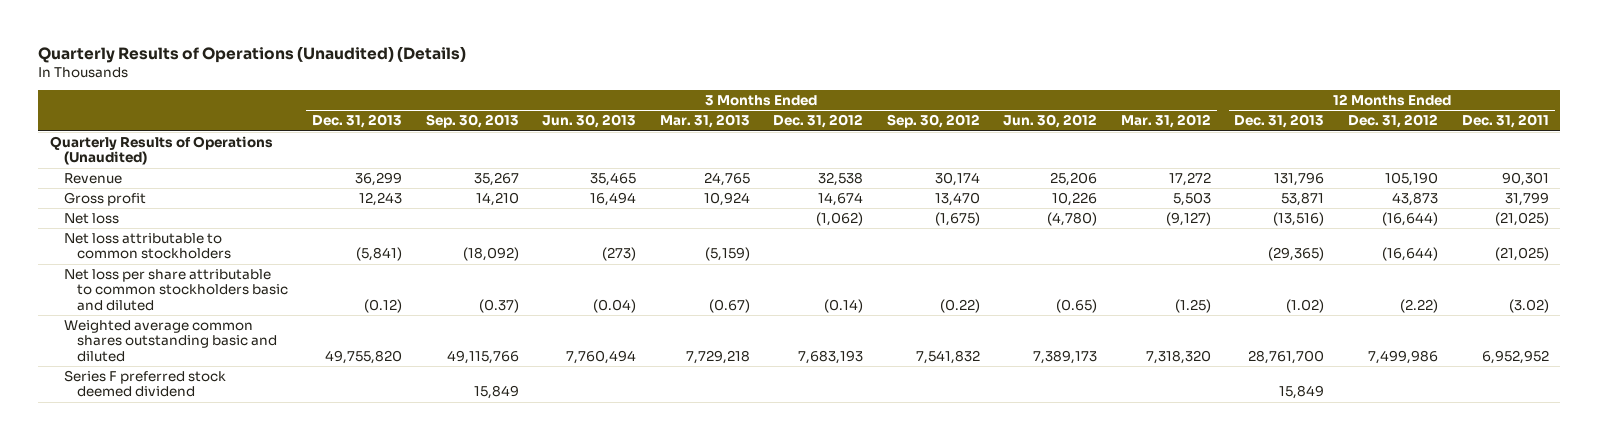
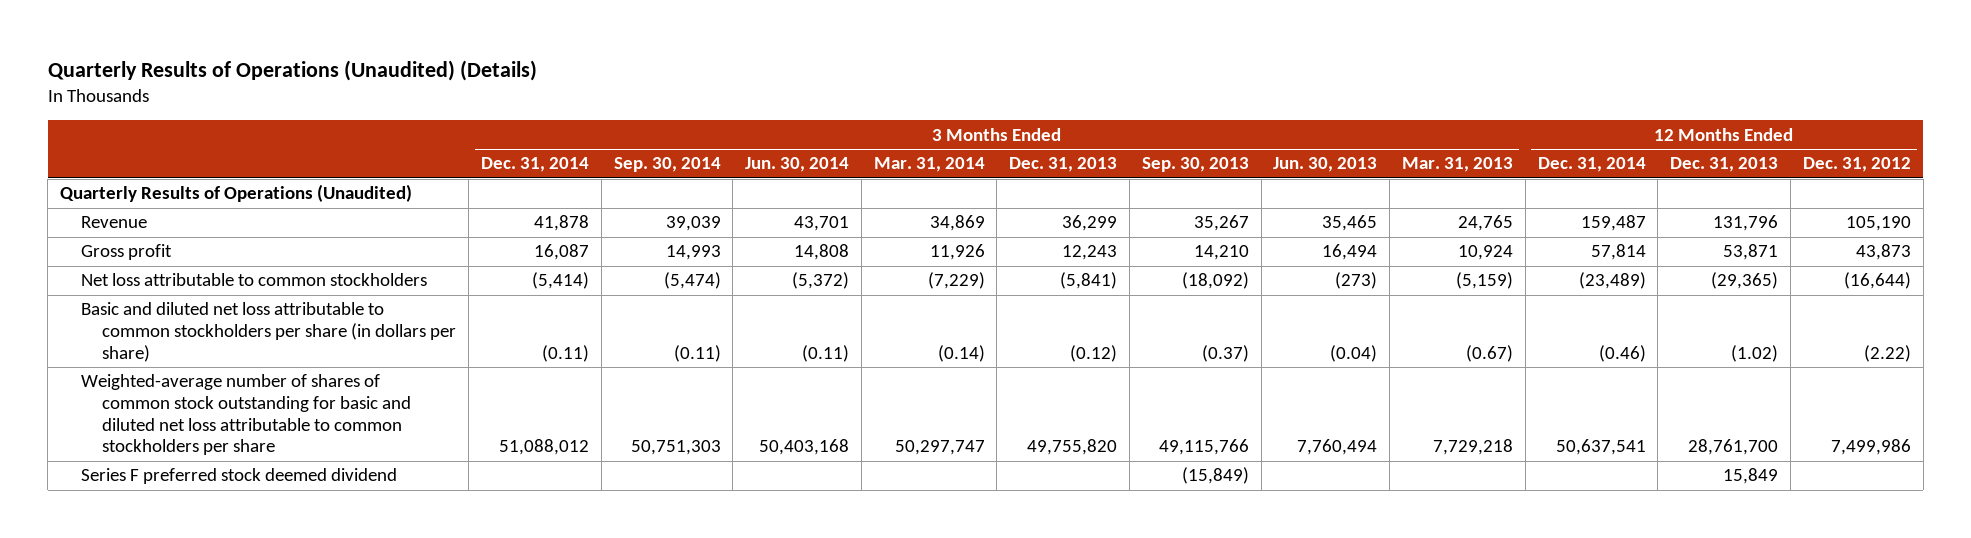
- | 3 Months Ended Dec. 31, 2013 | 3 Months Ended Sep. 30, 2013 | 3 Months Ended Jun. 30, 2013 | 3 Months Ended Mar. 31, 2013 | 3 Months Ended Dec. 31, 2012 | 3 Months Ended Sep. 30, 2012 | 3 Months Ended Jun. 30, 2012 | 3 Months Ended Mar. 31, 2012 | 12 Months Ended Dec. 31, 2013 | 12 Months Ended Dec. 31, 2012 | 12 Months Ended Dec. 31, 2011
+ | 3 Months Ended Dec. 31, 2014 | 3 Months Ended Sep. 30, 2014 | 3 Months Ended Jun. 30, 2014 | 3 Months Ended Mar. 31, 2014 | 3 Months Ended Dec. 31, 2013 | 3 Months Ended Sep. 30, 2013 | 3 Months Ended Jun. 30, 2013 | 3 Months Ended Mar. 31, 2013 | 12 Months Ended Dec. 31, 2014 | 12 Months Ended Dec. 31, 2013 | 12 Months Ended Dec. 31, 2012
- Net loss | | | | | (1,062) | (1,675) | (4,780) | (9,127) | (13,516) | (16,644) | (21,025)
- Net loss per share attributable to common stockholders basic and diluted | (0.12) | (0.37) | (0.04) | (0.67) | (0.14) | (0.22) | (0.65) | (1.25) | (1.02) | (2.22) | (3.02)
- Weighted average common shares outstanding basic and diluted | 49,755,820 | 49,115,766 | 7,760,494 | 7,729,218 | 7,683,193 | 7,541,832 | 7,389,173 | 7,318,320 | 28,761,700 | 7,499,986 | 6,952,952
- Series F preferred stock deemed dividend | | 15,849 | | | | | | | 15,849 | |
+ Basic and diluted net loss attributable to common stockholders per share (in dollars per share) | (0.11) | (0.11) | (0.11) | (0.14) | (0.12) | (0.37) | (0.04) | (0.67) | (0.46) | (1.02) | (2.22)
+ Weighted-average number of shares of common stock outstanding for basic and diluted net loss attributable to common stockholders per share | 51,088,012 | 50,751,303 | 50,403,168 | 50,297,747 | 49,755,820 | 49,115,766 | 7,760,494 | 7,729,218 | 50,637,541 | 28,761,700 | 7,499,986
+ Series F preferred stock deemed dividend | | | | | | (15,849) | | | | 15,849 |

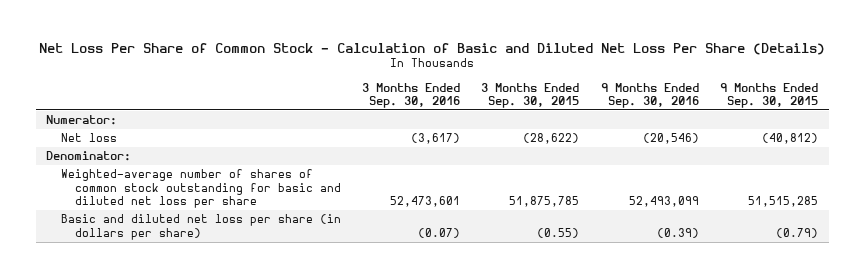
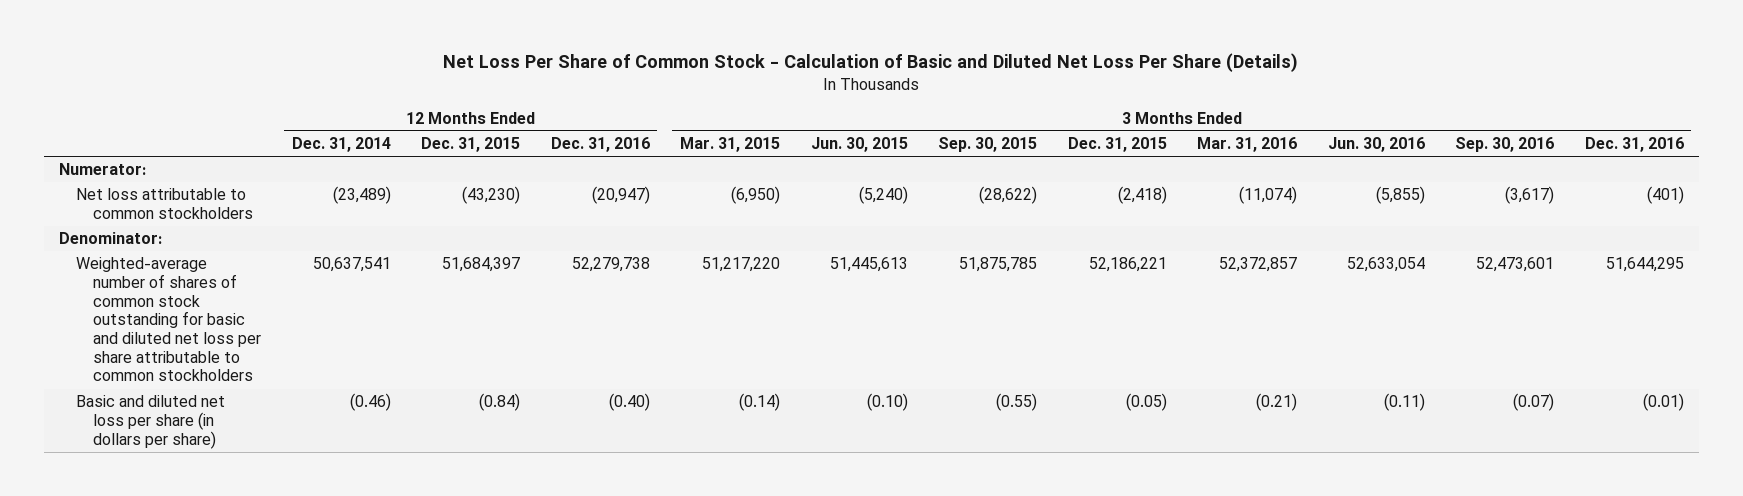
- | 3 Months Ended Sep. 30, 2016 | 3 Months Ended Sep. 30, 2015 | 9 Months Ended Sep. 30, 2016 | 9 Months Ended Sep. 30, 2015
+ | 12 Months Ended Dec. 31, 2014 | 12 Months Ended Dec. 31, 2015 | 12 Months Ended Dec. 31, 2016 | 3 Months Ended Mar. 31, 2015 | 3 Months Ended Jun. 30, 2015 | 3 Months Ended Sep. 30, 2015 | 3 Months Ended Dec. 31, 2015 | 3 Months Ended Mar. 31, 2016 | 3 Months Ended Jun. 30, 2016 | 3 Months Ended Sep. 30, 2016 | 3 Months Ended Dec. 31, 2016
- Net loss | (3,617) | (28,622) | (20,546) | (40,812)
+ Net loss attributable to common stockholders | (23,489) | (43,230) | (20,947) | (6,950) | (5,240) | (28,622) | (2,418) | (11,074) | (5,855) | (3,617) | (401)
- Weighted-average number of shares of common stock outstanding for basic and diluted net loss per share | 52,473,601 | 51,875,785 | 52,493,099 | 51,515,285
+ Weighted-average number of shares of common stock outstanding for basic and diluted net loss per share attributable to common stockholders | 50,637,541 | 51,684,397 | 52,279,738 | 51,217,220 | 51,445,613 | 51,875,785 | 52,186,221 | 52,372,857 | 52,633,054 | 52,473,601 | 51,644,295

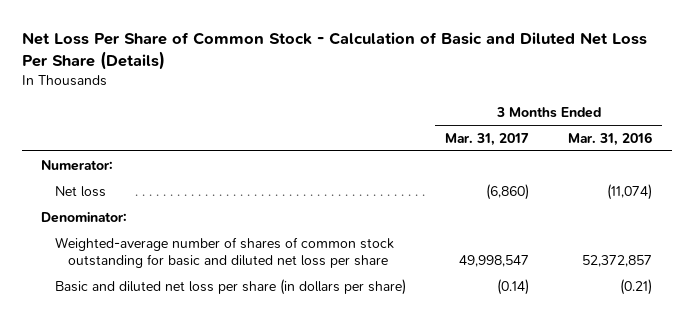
- | 12 Months Ended Dec. 31, 2014 | 12 Months Ended Dec. 31, 2015 | 12 Months Ended Dec. 31, 2016 | 3 Months Ended Mar. 31, 2015 | 3 Months Ended Jun. 30, 2015 | 3 Months Ended Sep. 30, 2015 | 3 Months Ended Dec. 31, 2015 | 3 Months Ended Mar. 31, 2016 | 3 Months Ended Jun. 30, 2016 | 3 Months Ended Sep. 30, 2016 | 3 Months Ended Dec. 31, 2016
+ | 3 Months Ended Mar. 31, 2017 | 3 Months Ended Mar. 31, 2016
- Net loss attributable to common stockholders | (23,489) | (43,230) | (20,947) | (6,950) | (5,240) | (28,622) | (2,418) | (11,074) | (5,855) | (3,617) | (401)
+ Net loss | (6,860) | (11,074)
- Weighted-average number of shares of common stock outstanding for basic and diluted net loss per share attributable to common stockholders | 50,637,541 | 51,684,397 | 52,279,738 | 51,217,220 | 51,445,613 | 51,875,785 | 52,186,221 | 52,372,857 | 52,633,054 | 52,473,601 | 51,644,295
+ Weighted-average number of shares of common stock outstanding for basic and diluted net loss per share | 49,998,547 | 52,372,857

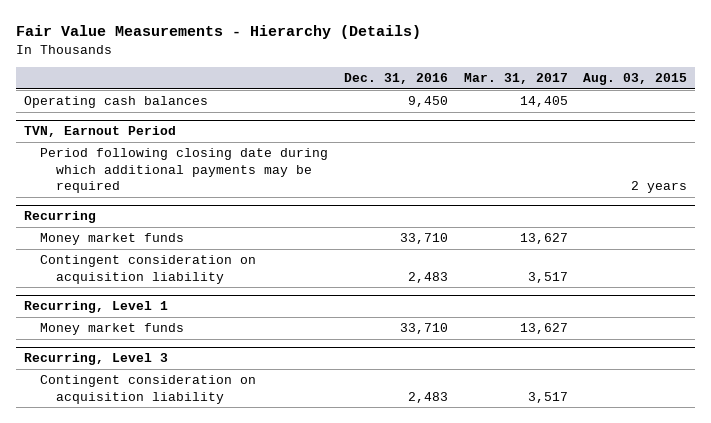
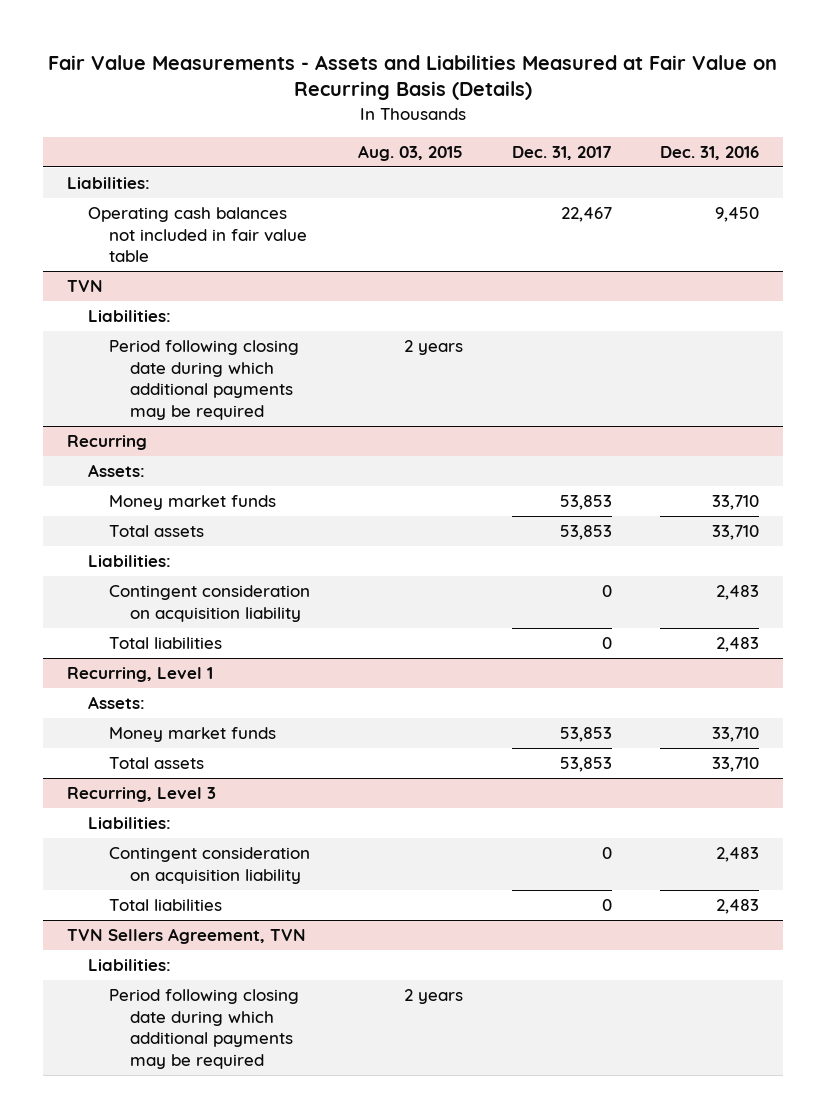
- Fair Value Measurements - Hierarchy (Details)
+ Fair Value Measurements - Assets and Liabilities Measured at Fair Value on Recurring Basis (Details)
- | Dec. 31, 2016 | Mar. 31, 2017 | Aug. 03, 2015
+ | Aug. 03, 2015 | Dec. 31, 2017 | Dec. 31, 2016
- Operating cash balances | 9,450 | 14,405 |
- TVN, Earnout Period
+ Liabilities:
+ Operating cash balances not included in fair value table | | 22,467 | 9,450
+ TVN
+ Liabilities:
@ Recurring
+ Assets:
+ Total assets | | 53,853 | 33,710
+ Liabilities:
+ Total liabilities | | 0 | 2,483
@ Recurring, Level 1
+ Assets:
+ Total assets | | 53,853 | 33,710
@ Recurring, Level 3
+ Liabilities:
+ Total liabilities | | 0 | 2,483
+ TVN Sellers Agreement, TVN
+ Liabilities:
+ Period following closing date during which additional payments may be required | 2 years | |

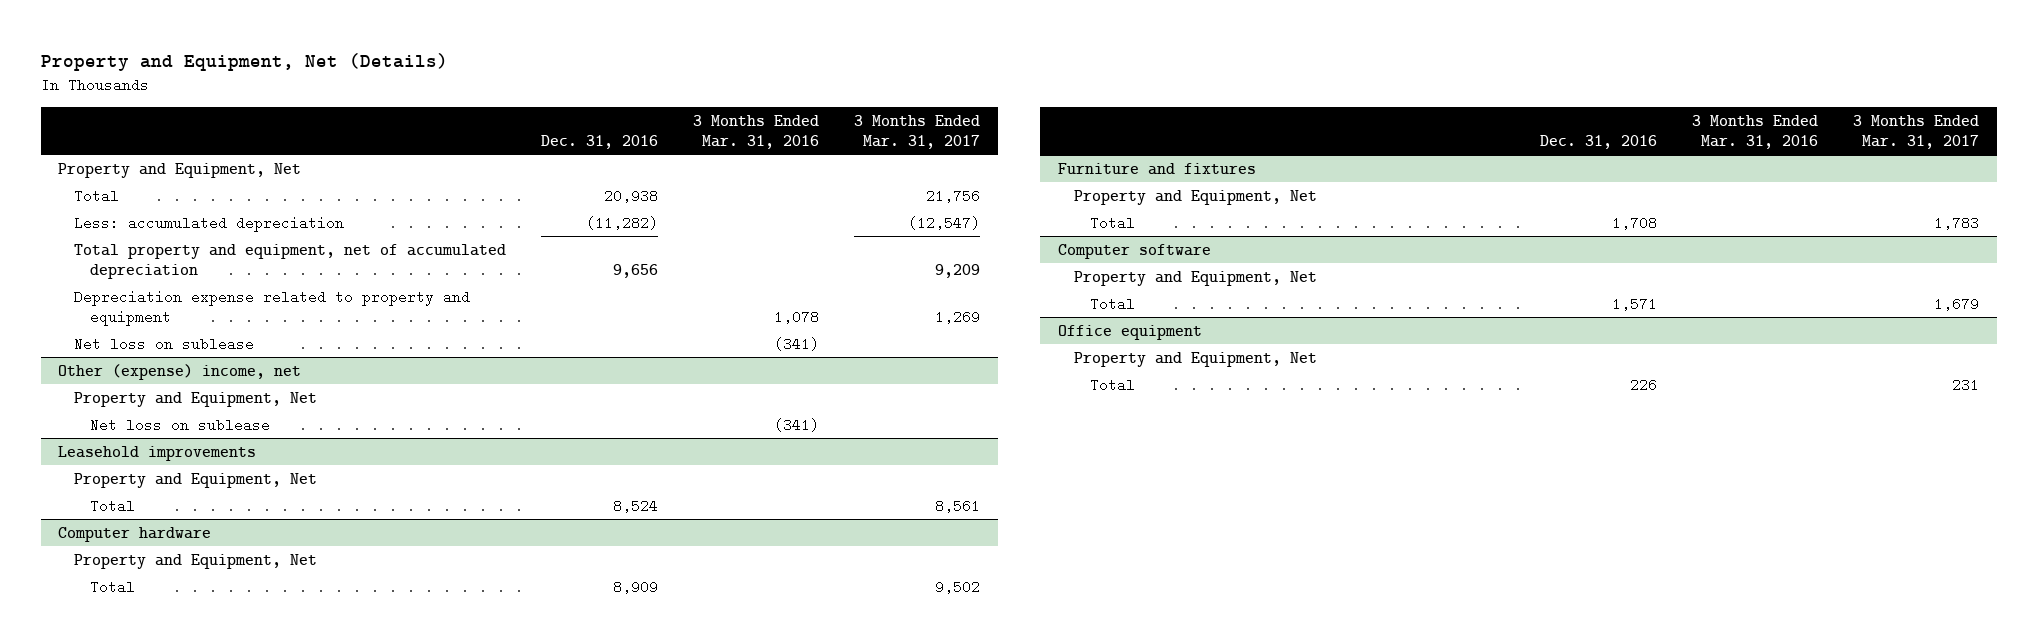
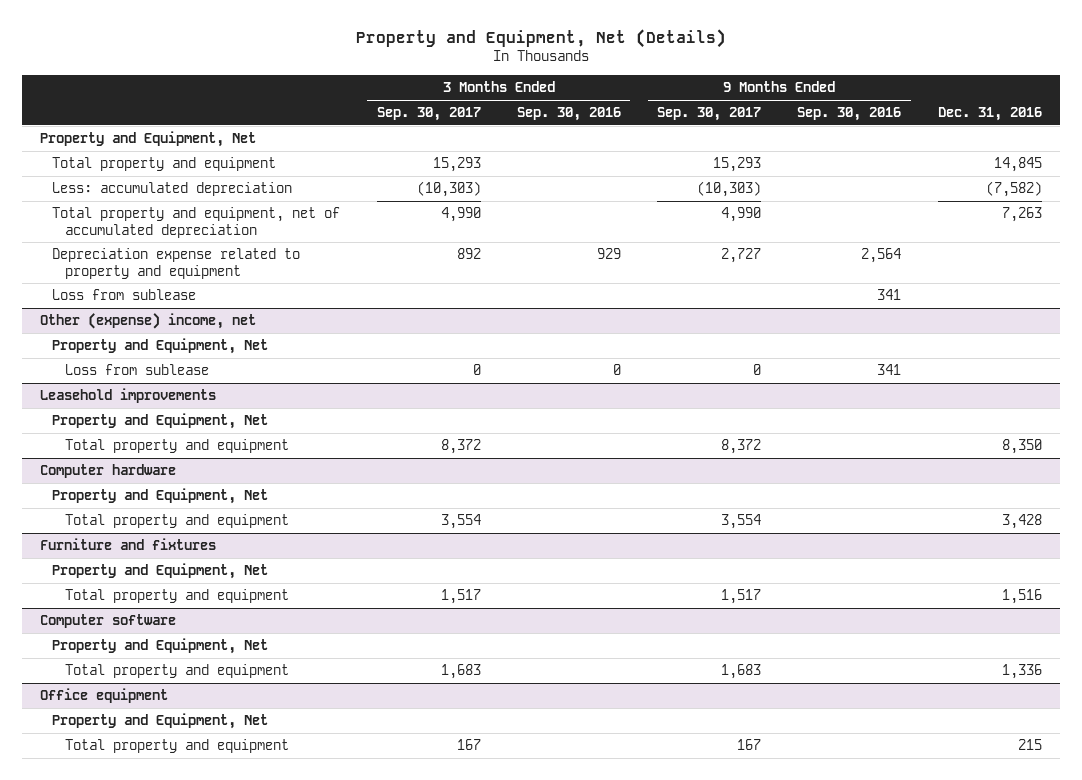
- | Dec. 31, 2016 | 3 Months Ended Mar. 31, 2016 | 3 Months Ended Mar. 31, 2017
+ | 3 Months Ended Sep. 30, 2017 | 3 Months Ended Sep. 30, 2016 | 9 Months Ended Sep. 30, 2017 | 9 Months Ended Sep. 30, 2016 | Dec. 31, 2016
- Total | 20,938 | | 21,756
- Less: accumulated depreciation | (11,282) | | (12,547)
- Total property and equipment, net of accumulated depreciation | 9,656 | | 9,209
+ Total property and equipment | 15,293 | | 15,293 | | 14,845
+ Less: accumulated depreciation | (10,303) | | (10,303) | | (7,582)
+ Total property and equipment, net of accumulated depreciation | 4,990 | | 4,990 | | 7,263
- Net loss on sublease | | (341) |
+ Loss from sublease | | | | 341 |
@ Other (expense) income, net
- Net loss on sublease | | (341) |
+ Loss from sublease | 0 | 0 | 0 | 341 |
@ Leasehold improvements
- Total | 8,524 | | 8,561
+ Total property and equipment | 8,372 | | 8,372 | | 8,350
@ Computer hardware
- Total | 8,909 | | 9,502
+ Total property and equipment | 3,554 | | 3,554 | | 3,428
@ Furniture and fixtures
- Total | 1,708 | | 1,783
+ Total property and equipment | 1,517 | | 1,517 | | 1,516
@ Computer software
- Total | 1,571 | | 1,679
+ Total property and equipment | 1,683 | | 1,683 | | 1,336
@ Office equipment
- Total | 226 | | 231
+ Total property and equipment | 167 | | 167 | | 215

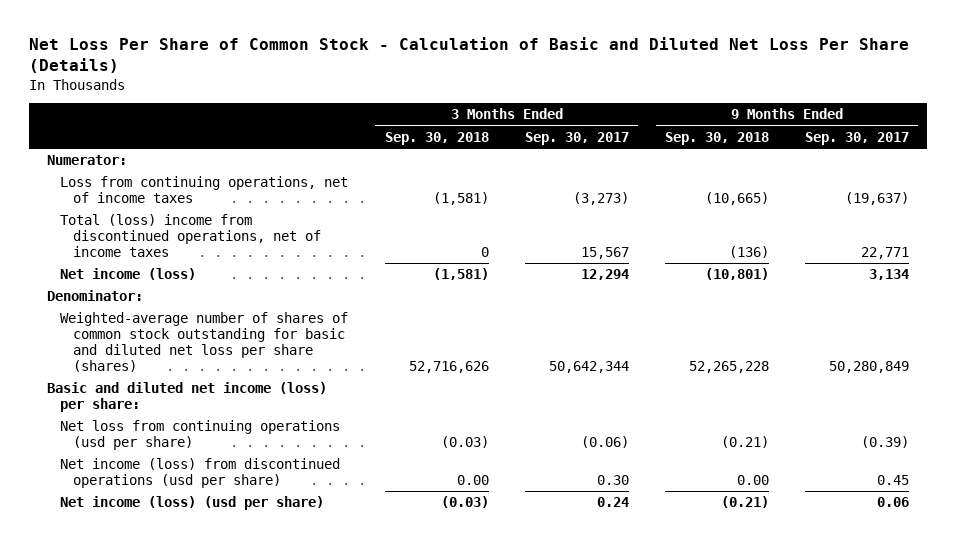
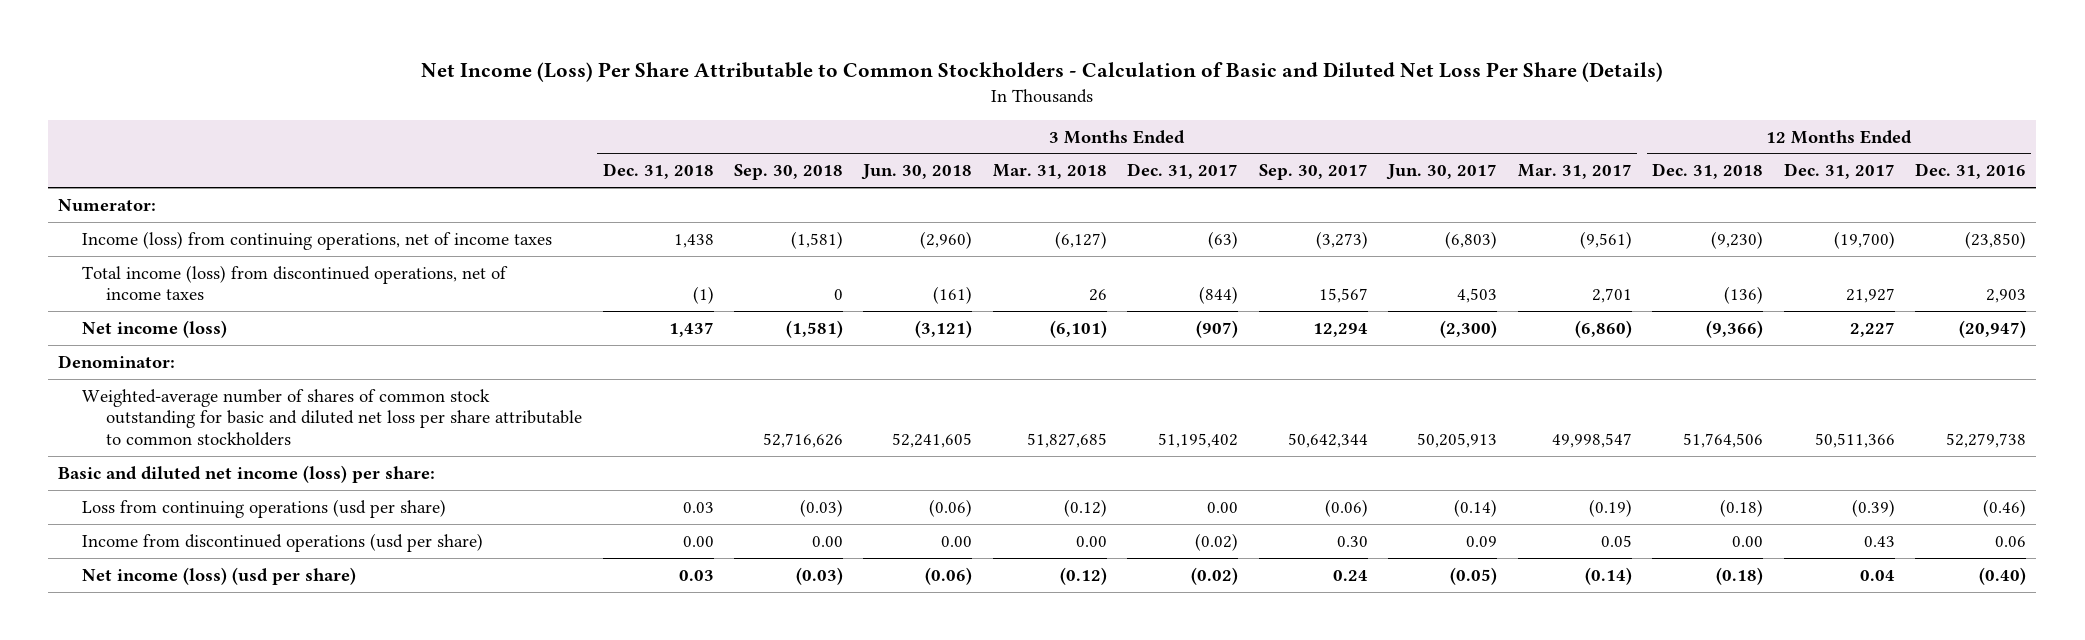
- Net Loss Per Share of Common Stock - Calculation of Basic and Diluted Net Loss Per Share (Details)
+ Net Income (Loss) Per Share Attributable to Common Stockholders - Calculation of Basic and Diluted Net Loss Per Share (Details)
- | 3 Months Ended Sep. 30, 2018 | 3 Months Ended Sep. 30, 2017 | 9 Months Ended Sep. 30, 2018 | 9 Months Ended Sep. 30, 2017
+ | 3 Months Ended Dec. 31, 2018 | 3 Months Ended Sep. 30, 2018 | 3 Months Ended Jun. 30, 2018 | 3 Months Ended Mar. 31, 2018 | 3 Months Ended Dec. 31, 2017 | 3 Months Ended Sep. 30, 2017 | 3 Months Ended Jun. 30, 2017 | 3 Months Ended Mar. 31, 2017 | 12 Months Ended Dec. 31, 2018 | 12 Months Ended Dec. 31, 2017 | 12 Months Ended Dec. 31, 2016
- Loss from continuing operations, net of income taxes | (1,581) | (3,273) | (10,665) | (19,637)
- Total (loss) income from discontinued operations, net of income taxes | 0 | 15,567 | (136) | 22,771
+ Income (loss) from continuing operations, net of income taxes | 1,438 | (1,581) | (2,960) | (6,127) | (63) | (3,273) | (6,803) | (9,561) | (9,230) | (19,700) | (23,850)
+ Total income (loss) from discontinued operations, net of income taxes | (1) | 0 | (161) | 26 | (844) | 15,567 | 4,503 | 2,701 | (136) | 21,927 | 2,903
- Weighted-average number of shares of common stock outstanding for basic and diluted net loss per share (shares) | 52,716,626 | 50,642,344 | 52,265,228 | 50,280,849
+ Weighted-average number of shares of common stock outstanding for basic and diluted net loss per share attributable to common stockholders | | 52,716,626 | 52,241,605 | 51,827,685 | 51,195,402 | 50,642,344 | 50,205,913 | 49,998,547 | 51,764,506 | 50,511,366 | 52,279,738
- Net loss from continuing operations (usd per share) | (0.03) | (0.06) | (0.21) | (0.39)
- Net income (loss) from discontinued operations (usd per share) | 0.00 | 0.30 | 0.00 | 0.45
+ Loss from continuing operations (usd per share) | 0.03 | (0.03) | (0.06) | (0.12) | 0.00 | (0.06) | (0.14) | (0.19) | (0.18) | (0.39) | (0.46)
+ Income from discontinued operations (usd per share) | 0.00 | 0.00 | 0.00 | 0.00 | (0.02) | 0.30 | 0.09 | 0.05 | 0.00 | 0.43 | 0.06

